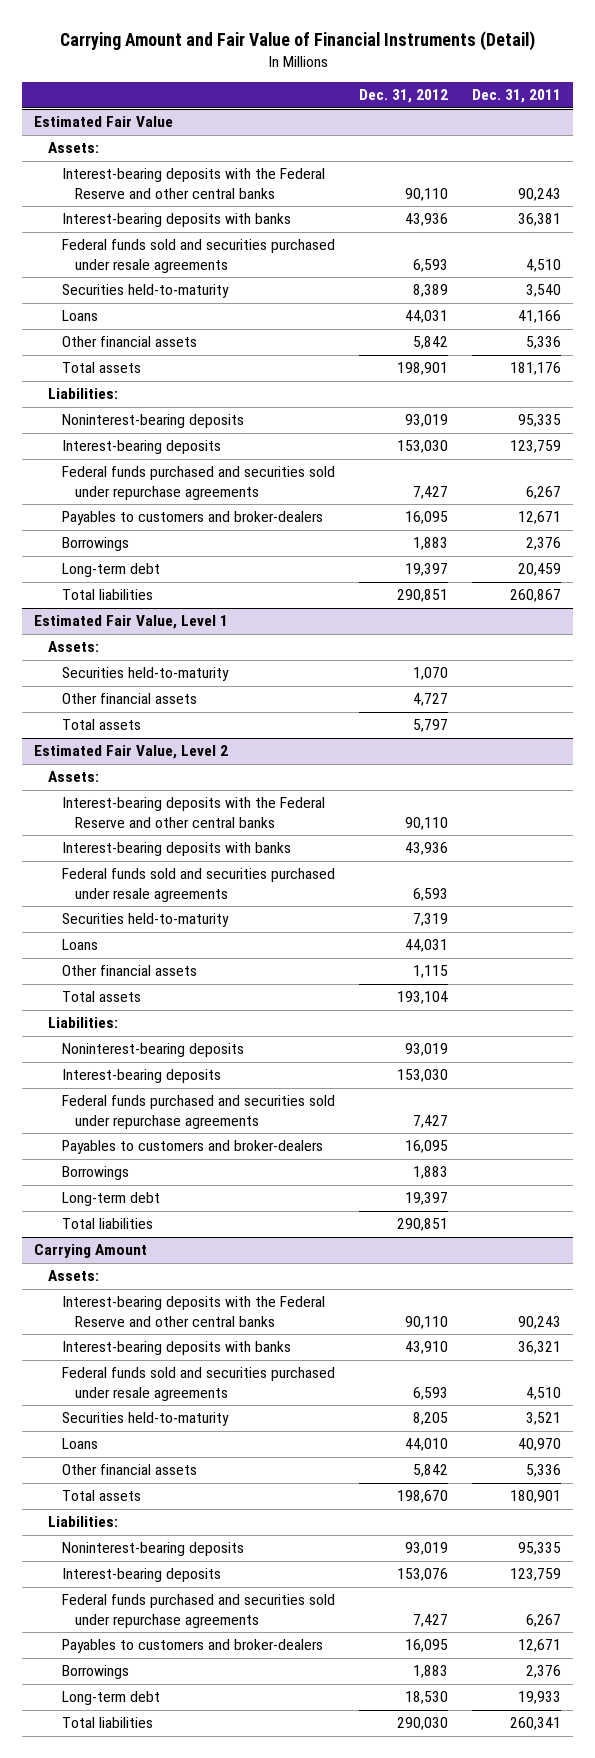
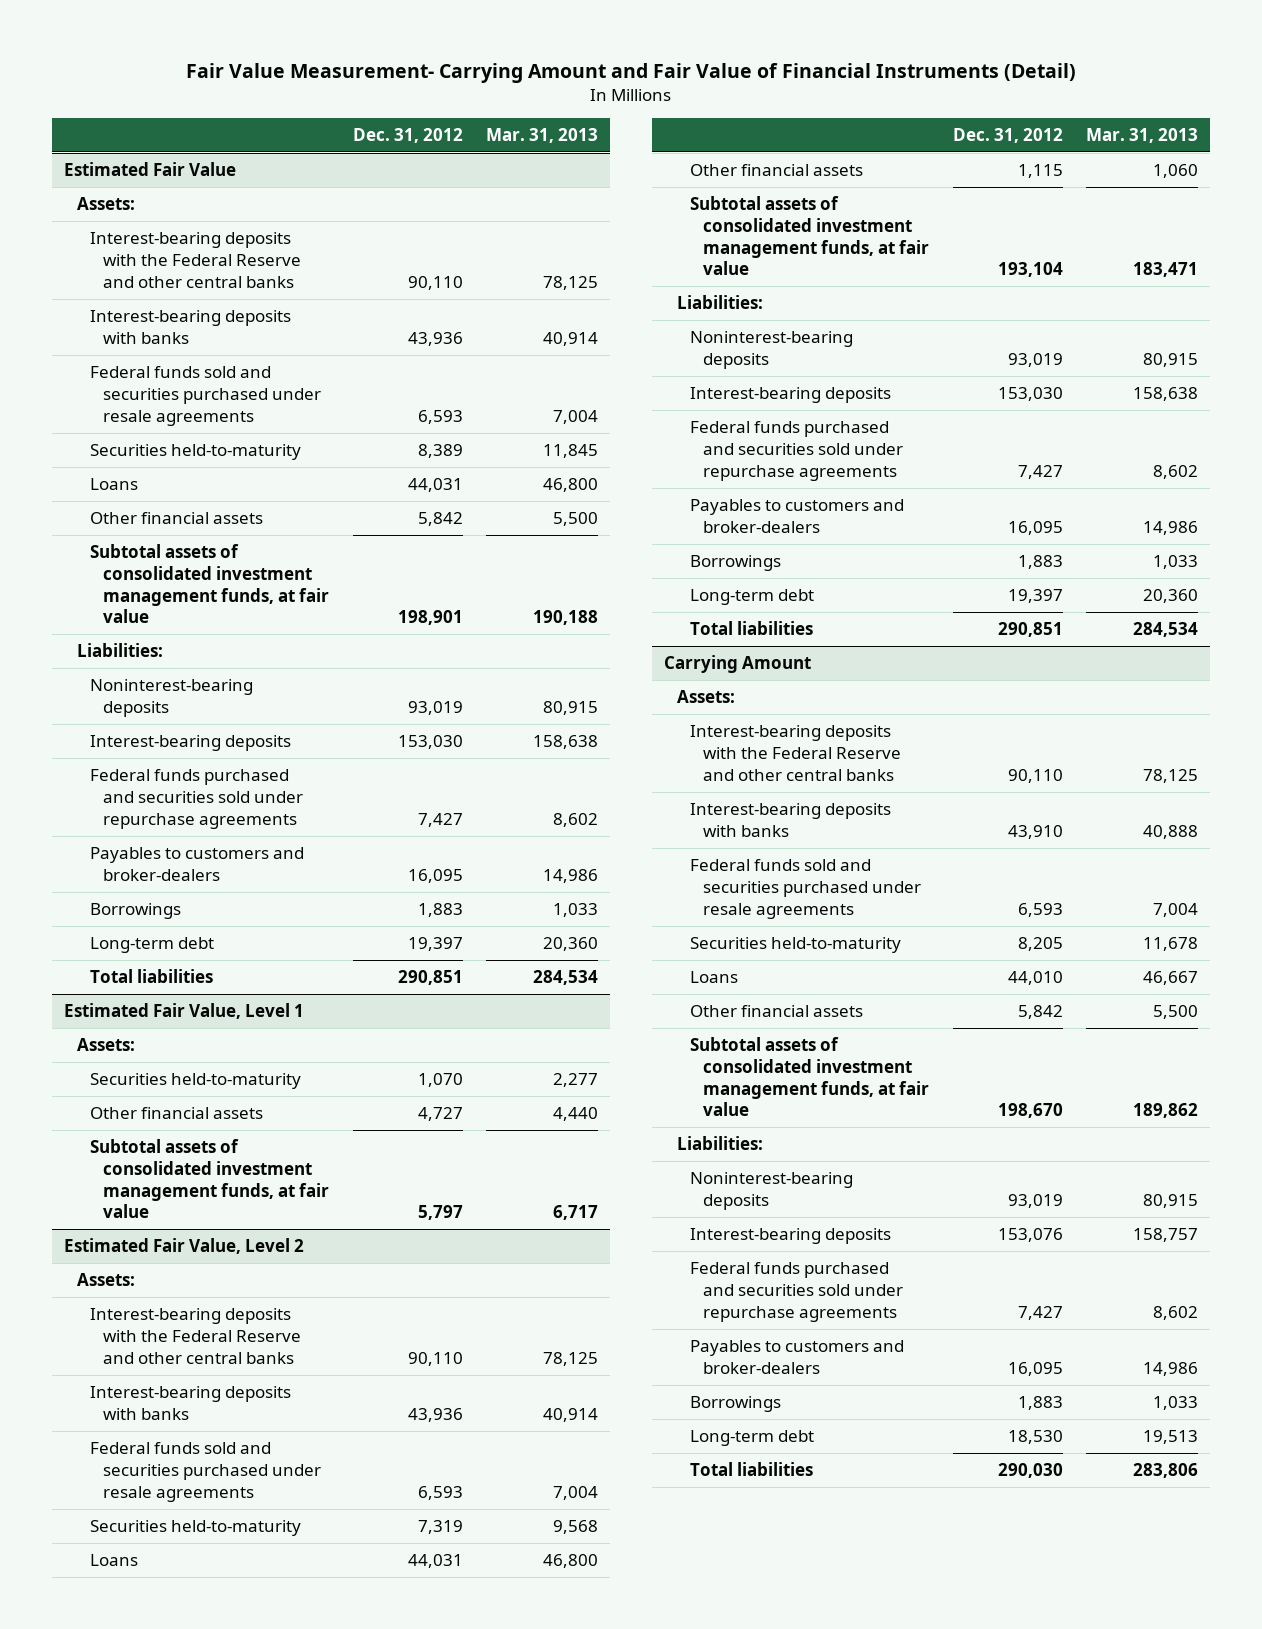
- Carrying Amount and Fair Value of Financial Instruments (Detail)
+ Fair Value Measurement- Carrying Amount and Fair Value of Financial Instruments (Detail)
- | Dec. 31, 2012 | Dec. 31, 2011
+ | Dec. 31, 2012 | Mar. 31, 2013
@ Estimated Fair Value
- Total assets | 198,901 | 181,176
+ Subtotal assets of consolidated investment management funds, at fair value | 198,901 | 190,188
@ Estimated Fair Value, Level 1
- Total assets | 5,797 |
+ Subtotal assets of consolidated investment management funds, at fair value | 5,797 | 6,717
@ Estimated Fair Value, Level 2
- Total assets | 193,104 |
+ Subtotal assets of consolidated investment management funds, at fair value | 193,104 | 183,471
@ Carrying Amount
- Total assets | 198,670 | 180,901
+ Subtotal assets of consolidated investment management funds, at fair value | 198,670 | 189,862

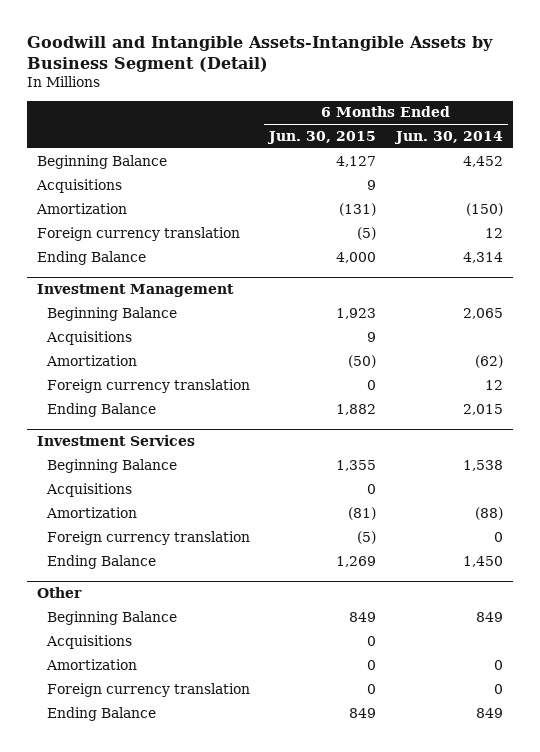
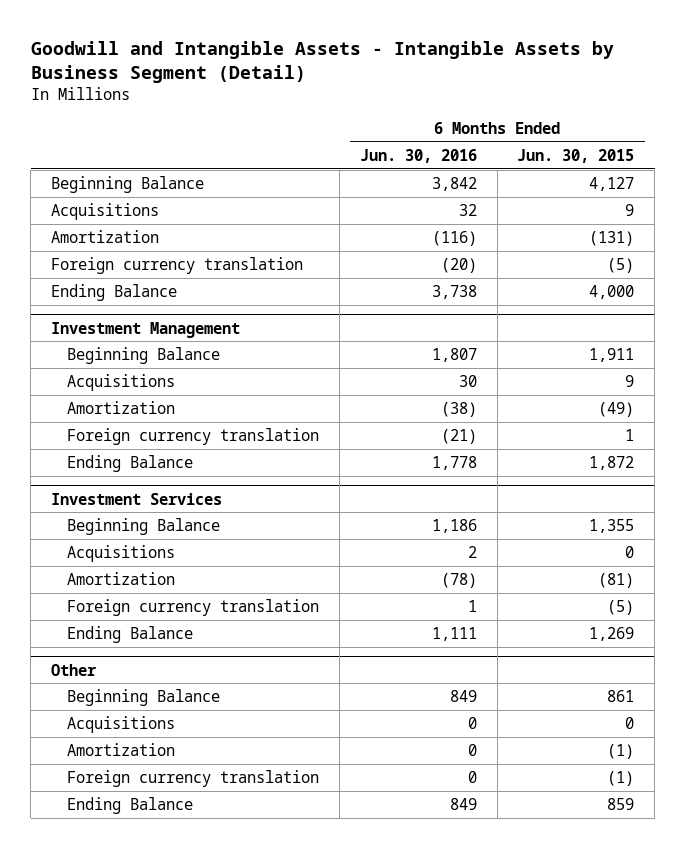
- Goodwill and Intangible Assets-Intangible Assets by Business Segment (Detail)
+ Goodwill and Intangible Assets - Intangible Assets by Business Segment (Detail)
- | 6 Months Ended Jun. 30, 2015 | 6 Months Ended Jun. 30, 2014
+ | 6 Months Ended Jun. 30, 2016 | 6 Months Ended Jun. 30, 2015
@ Investment Management
- Beginning Balance | 1,923 | 2,065
+ Beginning Balance | 1,807 | 1,911
- Amortization | (50) | (62)
- Foreign currency translation | 0 | 12
- Ending Balance | 1,882 | 2,015
+ Amortization | (38) | (49)
+ Foreign currency translation | (21) | 1
+ Ending Balance | 1,778 | 1,872
@ Other
- Beginning Balance | 849 | 849
+ Beginning Balance | 849 | 861
- Amortization | 0 | 0
- Foreign currency translation | 0 | 0
- Ending Balance | 849 | 849
+ Amortization | 0 | (1)
+ Foreign currency translation | 0 | (1)
+ Ending Balance | 849 | 859

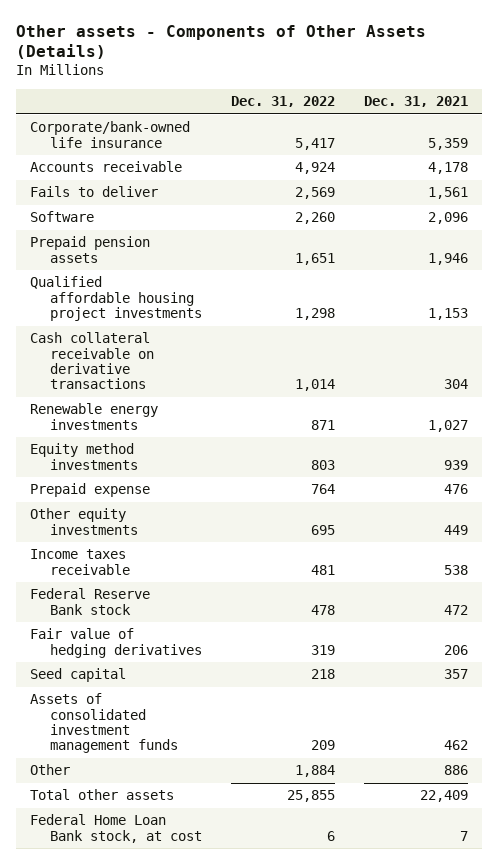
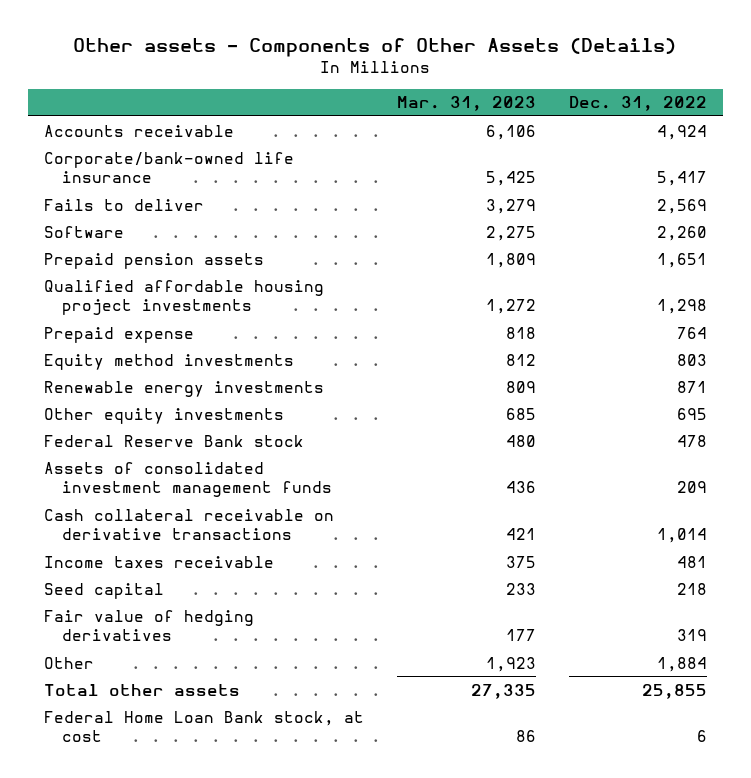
- | Dec. 31, 2022 | Dec. 31, 2021
+ | Mar. 31, 2023 | Dec. 31, 2022
moved down: Corporate/bank-owned life insurance | 5,425 | 5,417
moved down: Equity method investments | 812 | 803
moved down: Renewable energy investments | 809 | 871
moved down: Cash collateral receivable on derivative transactions | 421 | 1,014
moved down: Income taxes receivable | 375 | 481
moved down: Seed capital | 233 | 218
moved down: Fair value of hedging derivatives | 177 | 319

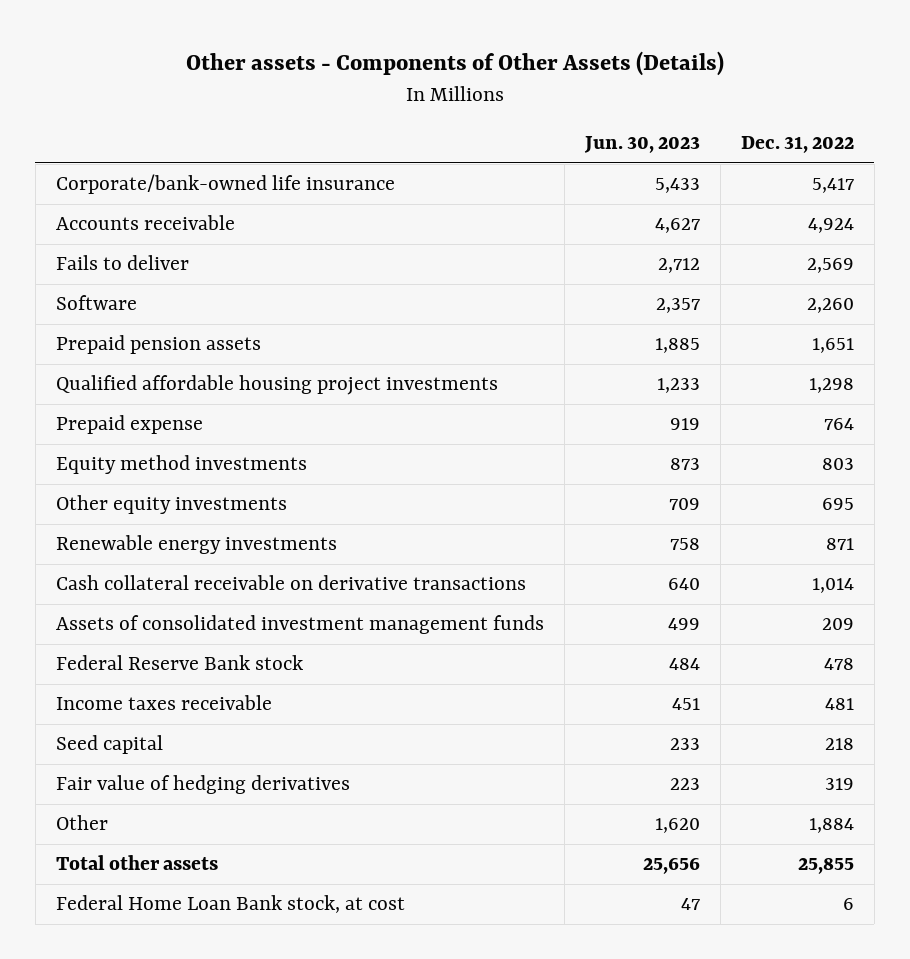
- | Mar. 31, 2023 | Dec. 31, 2022
+ | Jun. 30, 2023 | Dec. 31, 2022
moved down: Accounts receivable | 4,627 | 4,924
moved down: Renewable energy investments | 758 | 871
moved down: Assets of consolidated investment management funds | 499 | 209
moved down: Federal Reserve Bank stock | 484 | 478

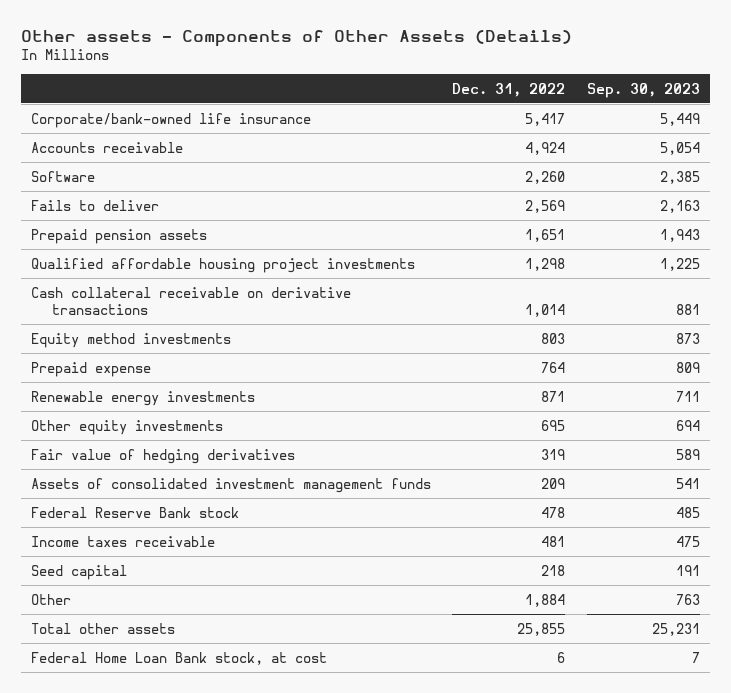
- | Jun. 30, 2023 | Dec. 31, 2022
+ | Dec. 31, 2022 | Sep. 30, 2023
moved down: Fails to deliver | 2,569 | 2,163
moved up: Cash collateral receivable on derivative transactions | 1,014 | 881
moved down: Prepaid expense | 764 | 809
moved down: Other equity investments | 695 | 694
moved up: Fair value of hedging derivatives | 319 | 589

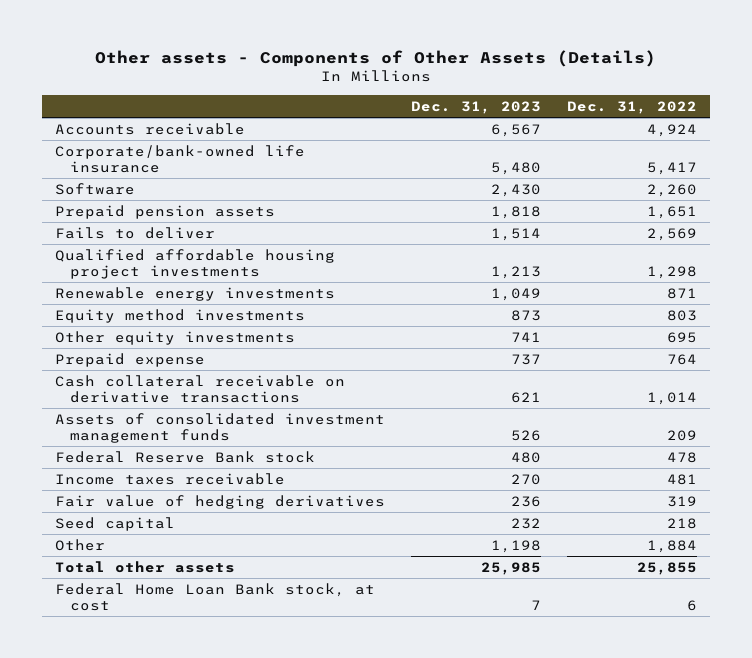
- | Dec. 31, 2022 | Sep. 30, 2023
+ | Dec. 31, 2023 | Dec. 31, 2022
moved down: Corporate/bank-owned life insurance | 5,480 | 5,417
moved down: Fails to deliver | 1,514 | 2,569
moved down: Equity method investments | 873 | 803
moved down: Prepaid expense | 737 | 764
moved down: Cash collateral receivable on derivative transactions | 621 | 1,014
moved down: Fair value of hedging derivatives | 236 | 319

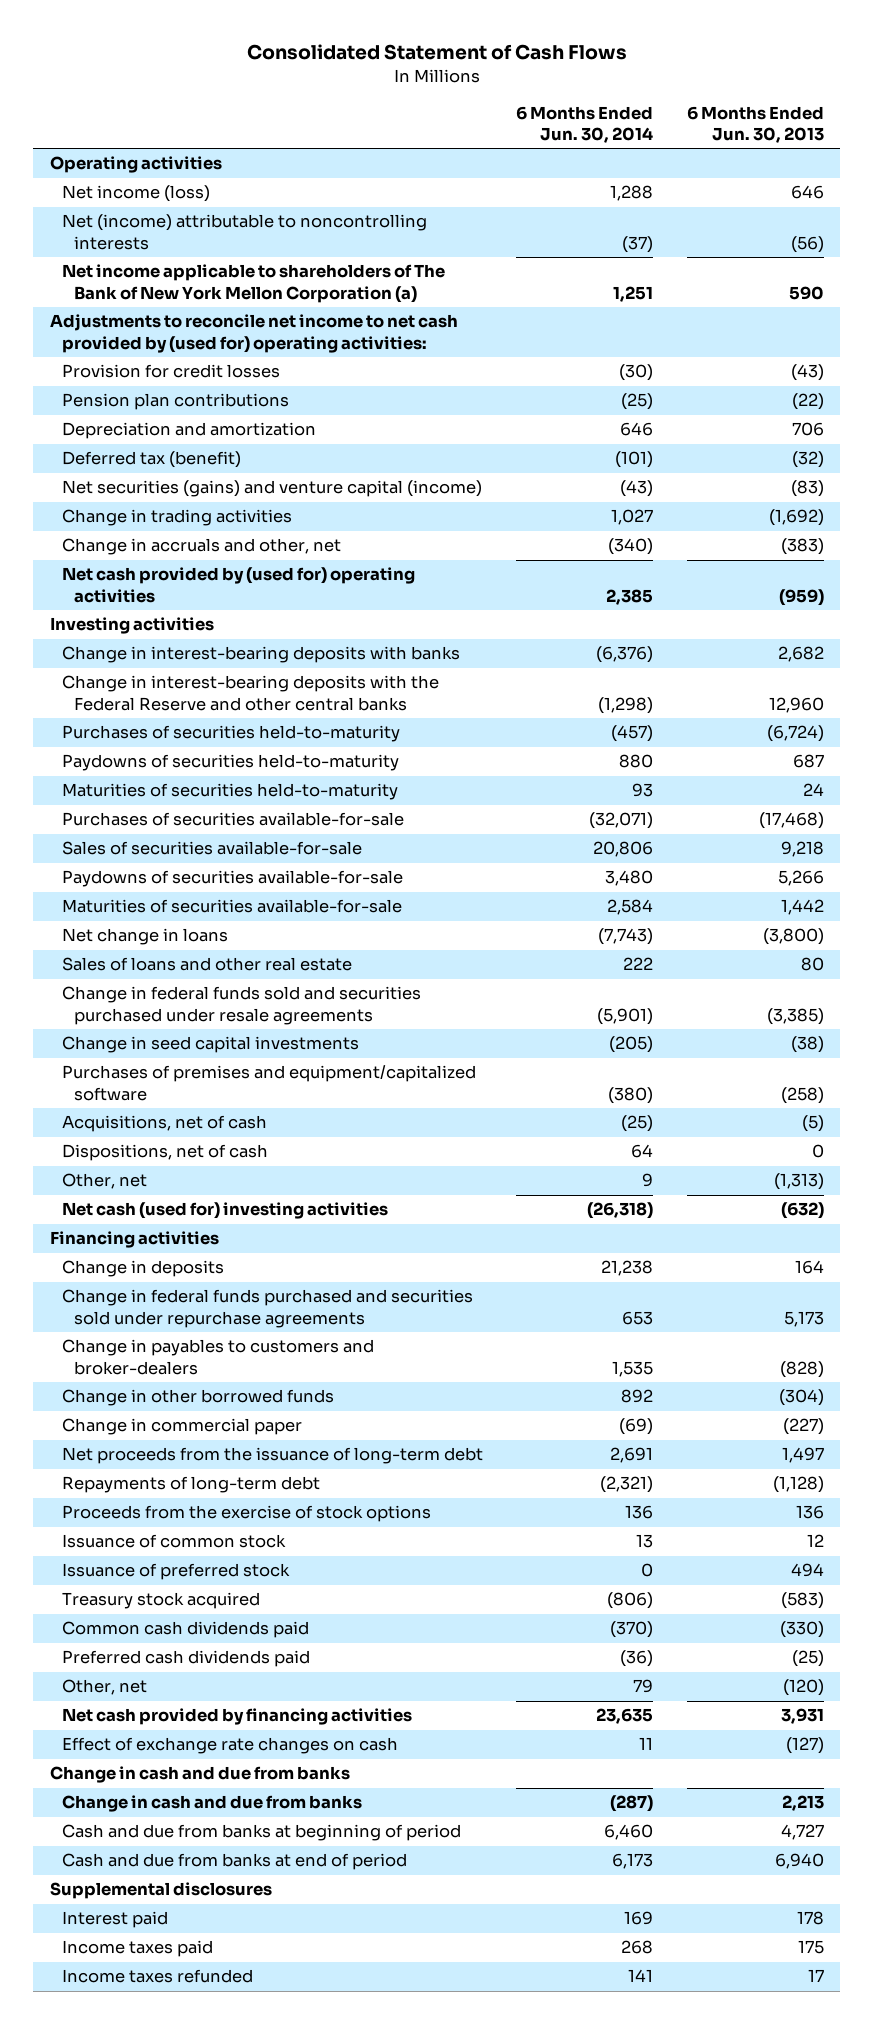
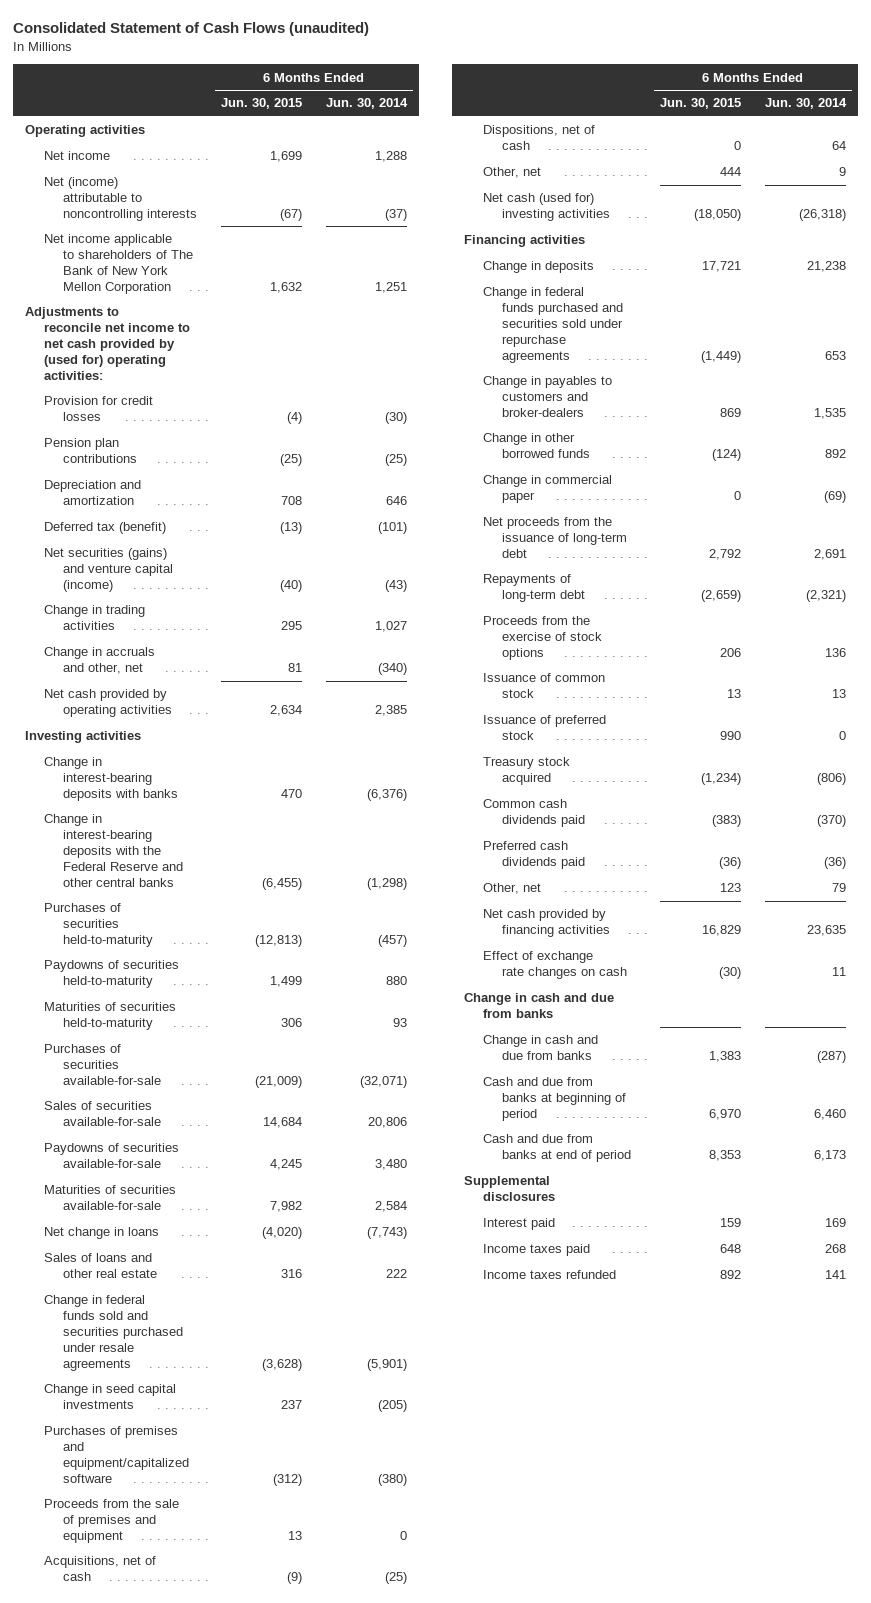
- Consolidated Statement of Cash Flows
+ Consolidated Statement of Cash Flows (unaudited)
- | 6 Months Ended Jun. 30, 2014 | 6 Months Ended Jun. 30, 2013
+ | 6 Months Ended Jun. 30, 2015 | 6 Months Ended Jun. 30, 2014
- Net income (loss) | 1,288 | 646
+ Net income | 1,699 | 1,288
- Net income applicable to shareholders of The Bank of New York Mellon Corporation (a) | 1,251 | 590
+ Net income applicable to shareholders of The Bank of New York Mellon Corporation | 1,632 | 1,251
- Net cash provided by (used for) operating activities | 2,385 | (959)
+ Net cash provided by operating activities | 2,634 | 2,385
+ Proceeds from the sale of premises and equipment | 13 | 0

